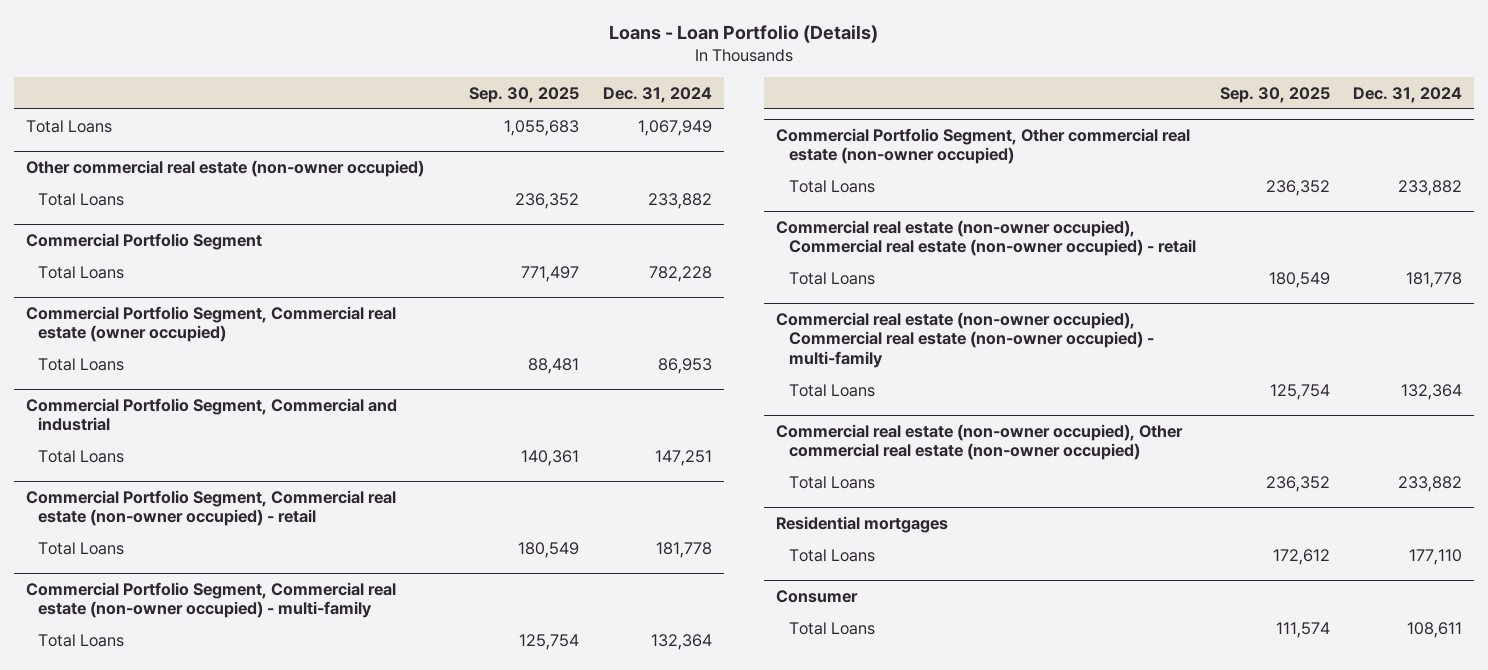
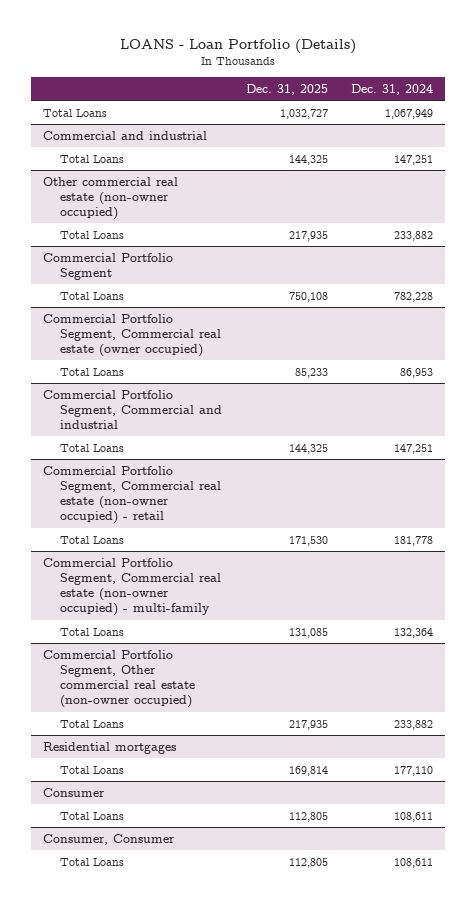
- Loans - Loan Portfolio (Details)
+ LOANS - Loan Portfolio (Details)
- | Sep. 30, 2025 | Dec. 31, 2024
+ | Dec. 31, 2025 | Dec. 31, 2024
+ Commercial and industrial
+ Total Loans | 144,325 | 147,251
- Commercial real estate (non-owner occupied), Commercial real estate (non-owner occupied) - retail
- Total Loans | 180,549 | 181,778
- Commercial real estate (non-owner occupied), Commercial real estate (non-owner occupied) - multi-family
- Total Loans | 125,754 | 132,364
- Commercial real estate (non-owner occupied), Other commercial real estate (non-owner occupied)
- Total Loans | 236,352 | 233,882
+ Consumer, Consumer
+ Total Loans | 112,805 | 108,611

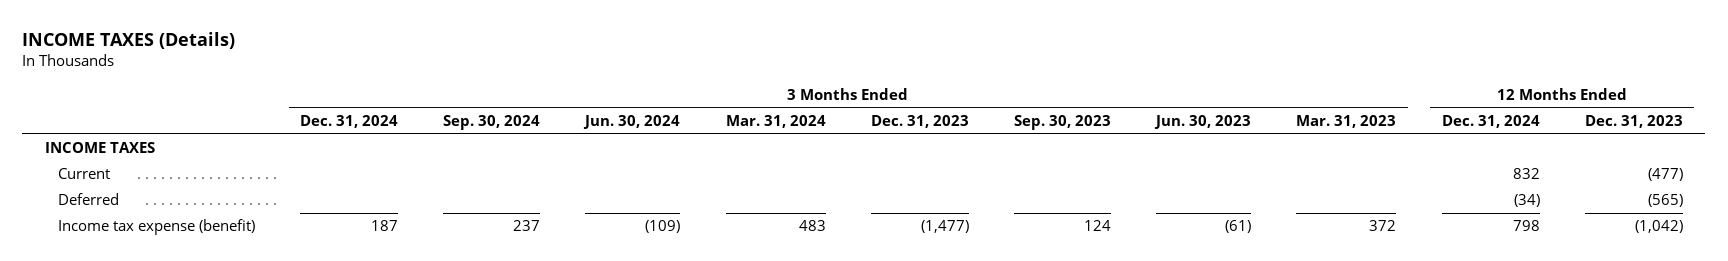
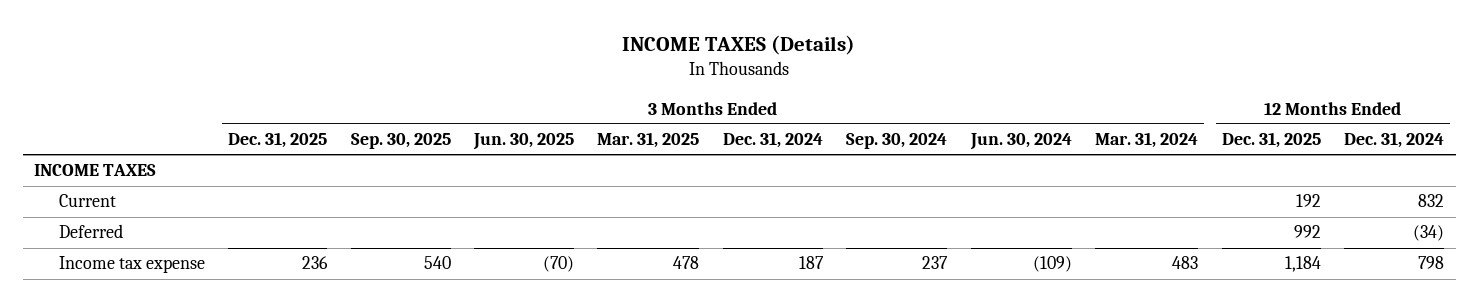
- | 3 Months Ended Dec. 31, 2024 | 3 Months Ended Sep. 30, 2024 | 3 Months Ended Jun. 30, 2024 | 3 Months Ended Mar. 31, 2024 | 3 Months Ended Dec. 31, 2023 | 3 Months Ended Sep. 30, 2023 | 3 Months Ended Jun. 30, 2023 | 3 Months Ended Mar. 31, 2023 | 12 Months Ended Dec. 31, 2024 | 12 Months Ended Dec. 31, 2023
+ | 3 Months Ended Dec. 31, 2025 | 3 Months Ended Sep. 30, 2025 | 3 Months Ended Jun. 30, 2025 | 3 Months Ended Mar. 31, 2025 | 3 Months Ended Dec. 31, 2024 | 3 Months Ended Sep. 30, 2024 | 3 Months Ended Jun. 30, 2024 | 3 Months Ended Mar. 31, 2024 | 12 Months Ended Dec. 31, 2025 | 12 Months Ended Dec. 31, 2024
- Income tax expense (benefit) | 187 | 237 | (109) | 483 | (1,477) | 124 | (61) | 372 | 798 | (1,042)
+ Income tax expense | 236 | 540 | (70) | 478 | 187 | 237 | (109) | 483 | 1,184 | 798

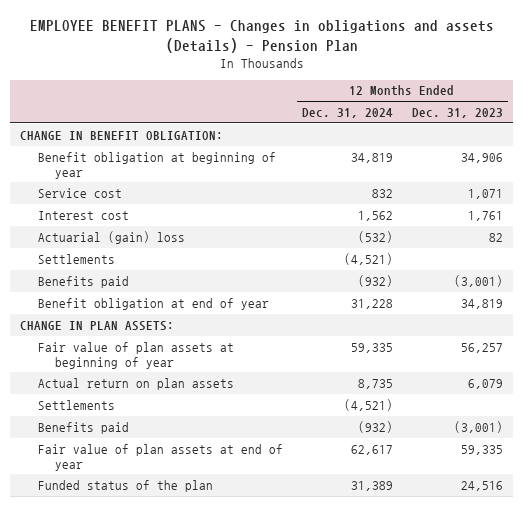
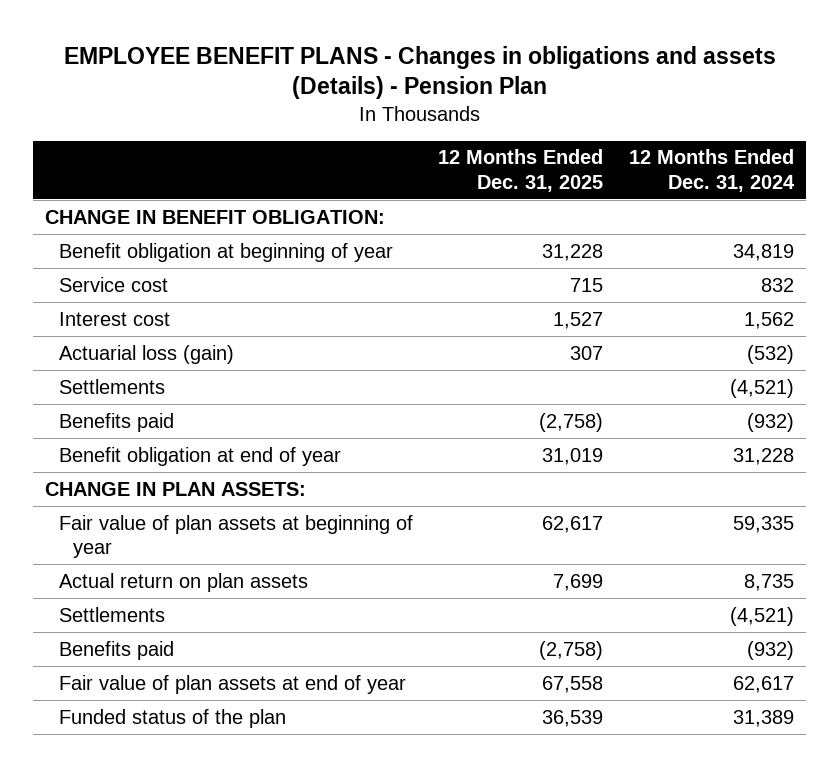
- | 12 Months Ended Dec. 31, 2024 | 12 Months Ended Dec. 31, 2023
+ | 12 Months Ended Dec. 31, 2025 | 12 Months Ended Dec. 31, 2024
- Actuarial (gain) loss | (532) | 82
+ Actuarial loss (gain) | 307 | (532)

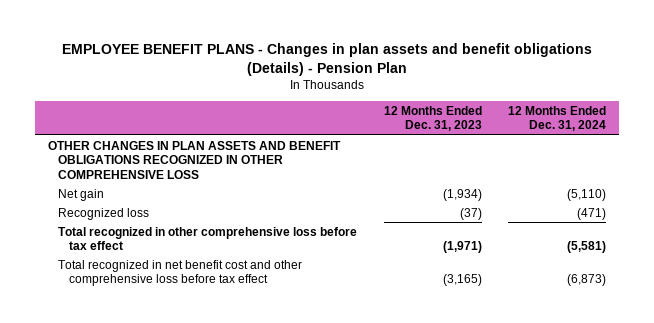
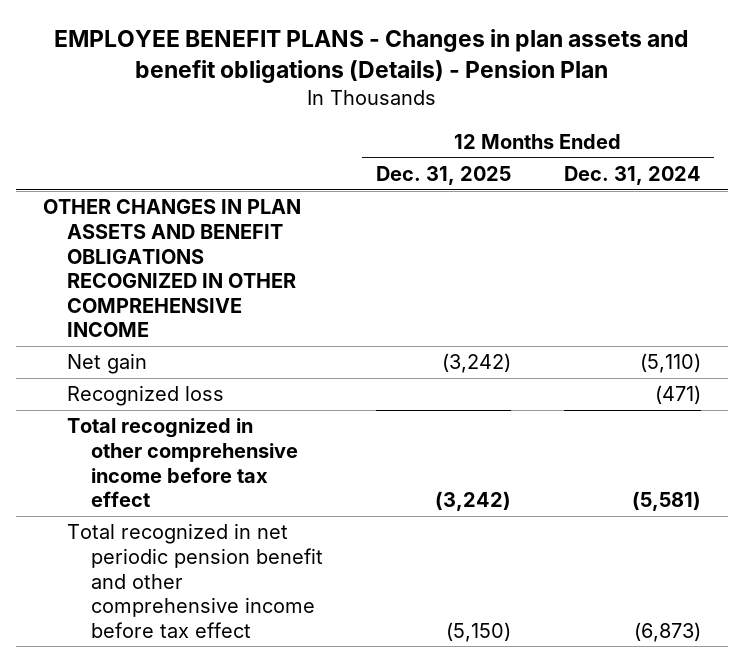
- | 12 Months Ended Dec. 31, 2023 | 12 Months Ended Dec. 31, 2024
+ | 12 Months Ended Dec. 31, 2025 | 12 Months Ended Dec. 31, 2024
- OTHER CHANGES IN PLAN ASSETS AND BENEFIT OBLIGATIONS RECOGNIZED IN OTHER COMPREHENSIVE LOSS
+ OTHER CHANGES IN PLAN ASSETS AND BENEFIT OBLIGATIONS RECOGNIZED IN OTHER COMPREHENSIVE INCOME
- Total recognized in other comprehensive loss before tax effect | (1,971) | (5,581)
- Total recognized in net benefit cost and other comprehensive loss before tax effect | (3,165) | (6,873)
+ Total recognized in other comprehensive income before tax effect | (3,242) | (5,581)
+ Total recognized in net periodic pension benefit and other comprehensive income before tax effect | (5,150) | (6,873)

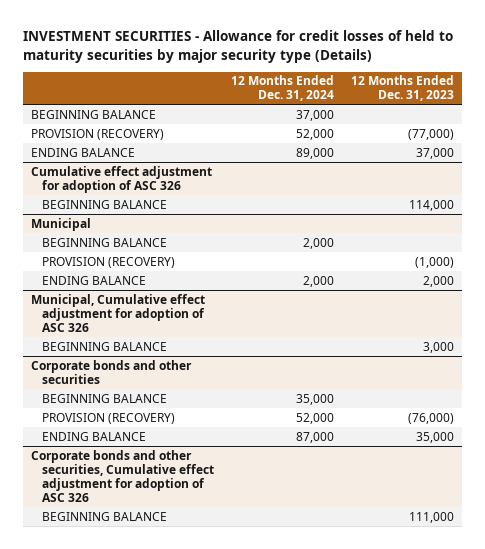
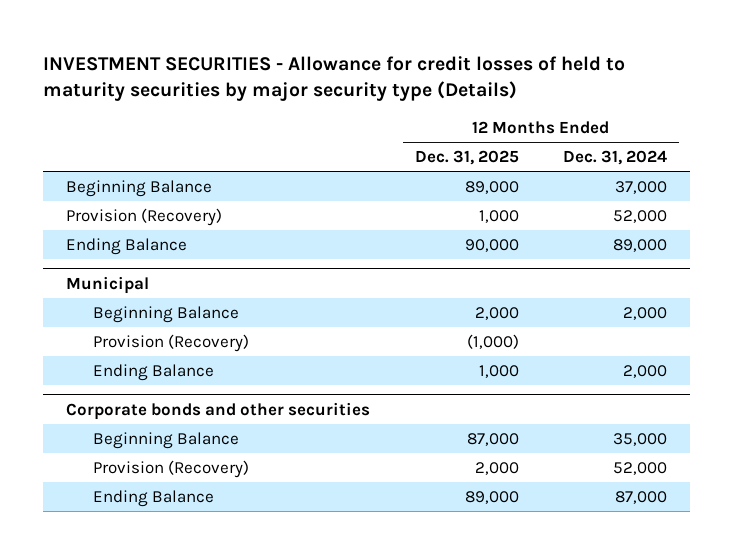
- | 12 Months Ended Dec. 31, 2024 | 12 Months Ended Dec. 31, 2023
+ | 12 Months Ended Dec. 31, 2025 | 12 Months Ended Dec. 31, 2024
- BEGINNING BALANCE | 37,000 |
- PROVISION (RECOVERY) | 52,000 | (77,000)
- ENDING BALANCE | 89,000 | 37,000
- Cumulative effect adjustment for adoption of ASC 326
- BEGINNING BALANCE | | 114,000
+ Beginning Balance | 89,000 | 37,000
+ Provision (Recovery) | 1,000 | 52,000
+ Ending Balance | 90,000 | 89,000
@ Municipal
- BEGINNING BALANCE | 2,000 |
- PROVISION (RECOVERY) | | (1,000)
- ENDING BALANCE | 2,000 | 2,000
- Municipal, Cumulative effect adjustment for adoption of ASC 326
- BEGINNING BALANCE | | 3,000
@ Municipal
+ Beginning Balance | 2,000 | 2,000
+ Provision (Recovery) | (1,000) |
+ Ending Balance | 1,000 | 2,000
@ Corporate bonds and other securities
- BEGINNING BALANCE | 35,000 |
- PROVISION (RECOVERY) | 52,000 | (76,000)
- ENDING BALANCE | 87,000 | 35,000
- Corporate bonds and other securities, Cumulative effect adjustment for adoption of ASC 326
- BEGINNING BALANCE | | 111,000
@ Corporate bonds and other securities
+ Beginning Balance | 87,000 | 35,000
+ Provision (Recovery) | 2,000 | 52,000
+ Ending Balance | 89,000 | 87,000

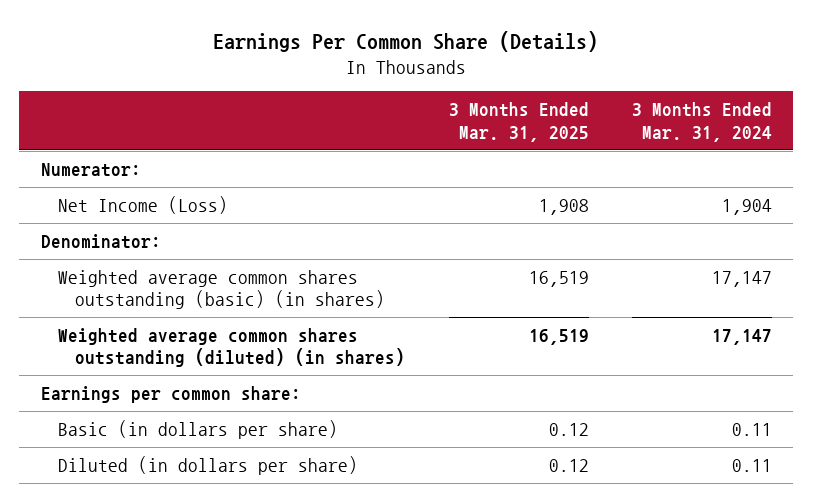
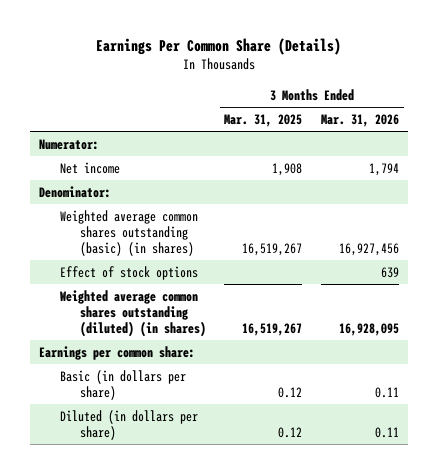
- | 3 Months Ended Mar. 31, 2025 | 3 Months Ended Mar. 31, 2024
+ | 3 Months Ended Mar. 31, 2025 | 3 Months Ended Mar. 31, 2026
- Net Income (Loss) | 1,908 | 1,904
+ Net income | 1,908 | 1,794
- Weighted average common shares outstanding (basic) (in shares) | 16,519 | 17,147
- Weighted average common shares outstanding (diluted) (in shares) | 16,519 | 17,147
+ Weighted average common shares outstanding (basic) (in shares) | 16,519,267 | 16,927,456
+ Effect of stock options | | 639
+ Weighted average common shares outstanding (diluted) (in shares) | 16,519,267 | 16,928,095

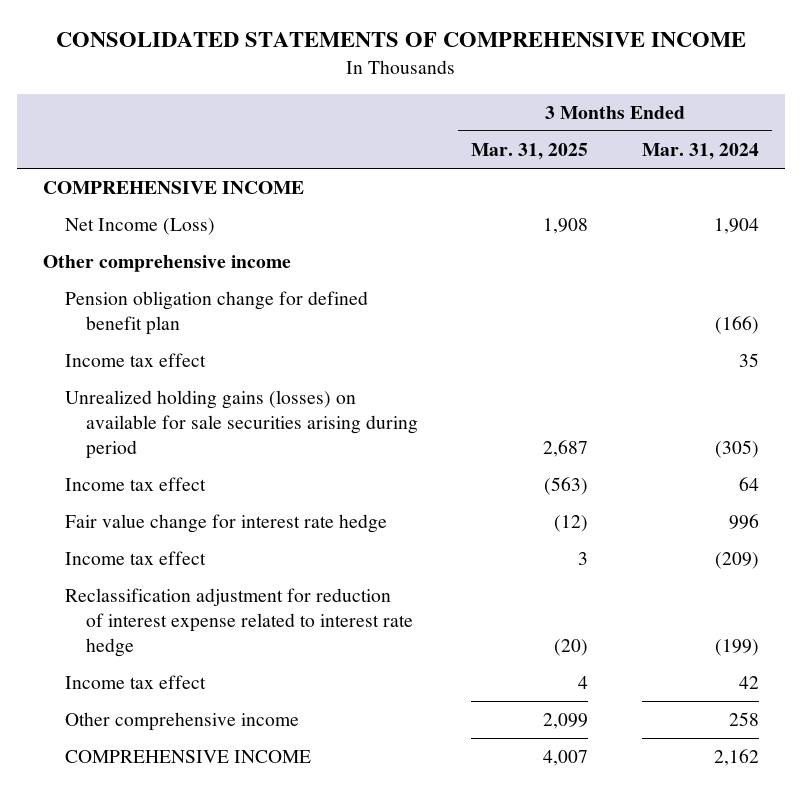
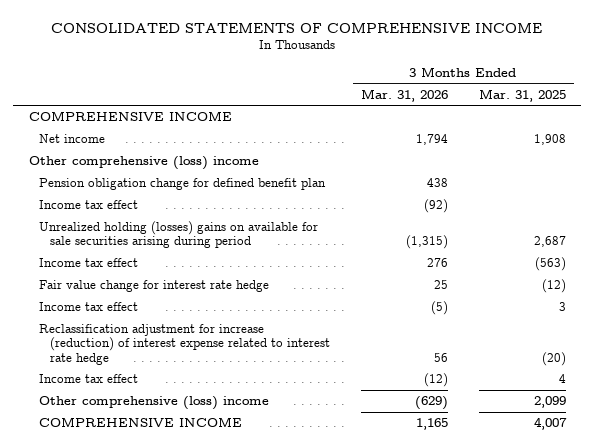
- | 3 Months Ended Mar. 31, 2025 | 3 Months Ended Mar. 31, 2024
+ | 3 Months Ended Mar. 31, 2026 | 3 Months Ended Mar. 31, 2025
- Net Income (Loss) | 1,908 | 1,904
- Other comprehensive income
+ Net income | 1,794 | 1,908
+ Other comprehensive (loss) income
- Unrealized holding gains (losses) on available for sale securities arising during period | 2,687 | (305)
+ Unrealized holding (losses) gains on available for sale securities arising during period | (1,315) | 2,687
- Reclassification adjustment for reduction of interest expense related to interest rate hedge | (20) | (199)
+ Reclassification adjustment for increase (reduction) of interest expense related to interest rate hedge | 56 | (20)
- Other comprehensive income | 2,099 | 258
+ Other comprehensive (loss) income | (629) | 2,099

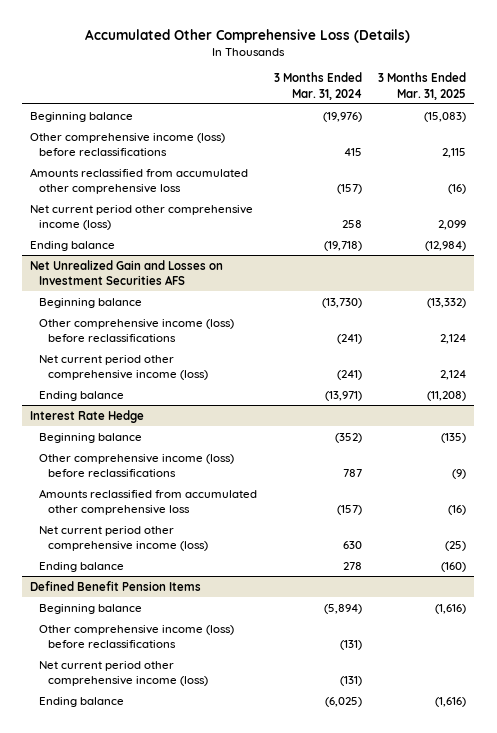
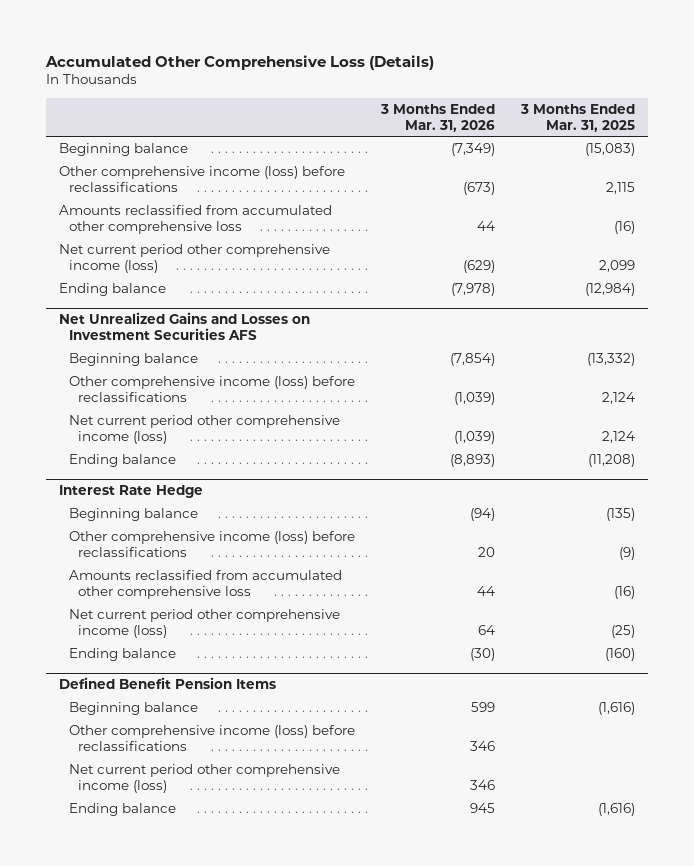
- | 3 Months Ended Mar. 31, 2024 | 3 Months Ended Mar. 31, 2025
+ | 3 Months Ended Mar. 31, 2026 | 3 Months Ended Mar. 31, 2025
- Net Unrealized Gain and Losses on Investment Securities AFS
+ Net Unrealized Gains and Losses on Investment Securities AFS

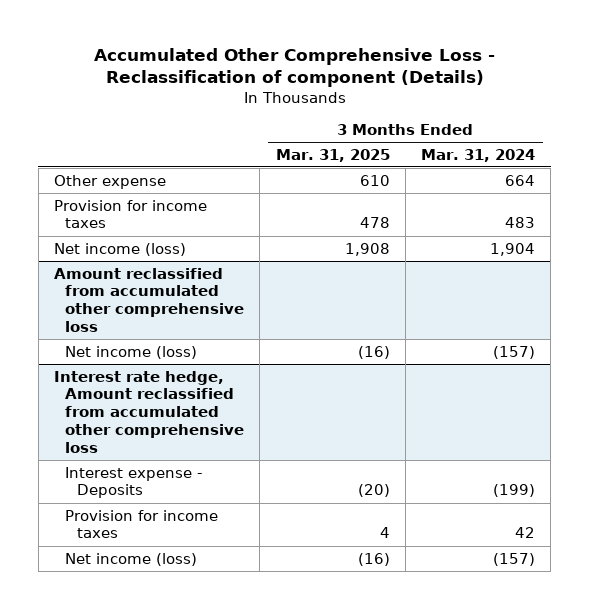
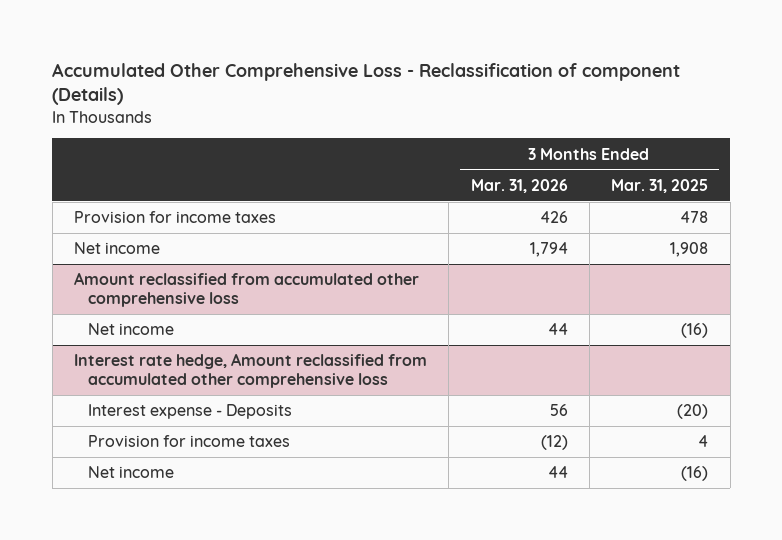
- | 3 Months Ended Mar. 31, 2025 | 3 Months Ended Mar. 31, 2024
+ | 3 Months Ended Mar. 31, 2026 | 3 Months Ended Mar. 31, 2025
- Other expense | 610 | 664
- Net income (loss) | 1,908 | 1,904
+ Net income | 1,794 | 1,908
@ Amount reclassified from accumulated other comprehensive loss
- Net income (loss) | (16) | (157)
+ Net income | 44 | (16)
@ Interest rate hedge, Amount reclassified from accumulated other comprehensive loss
- Net income (loss) | (16) | (157)
+ Net income | 44 | (16)

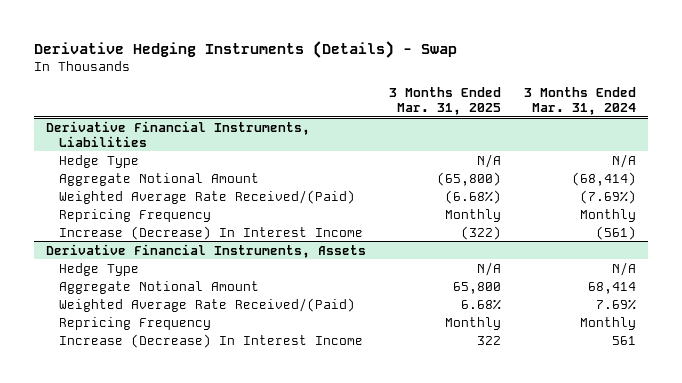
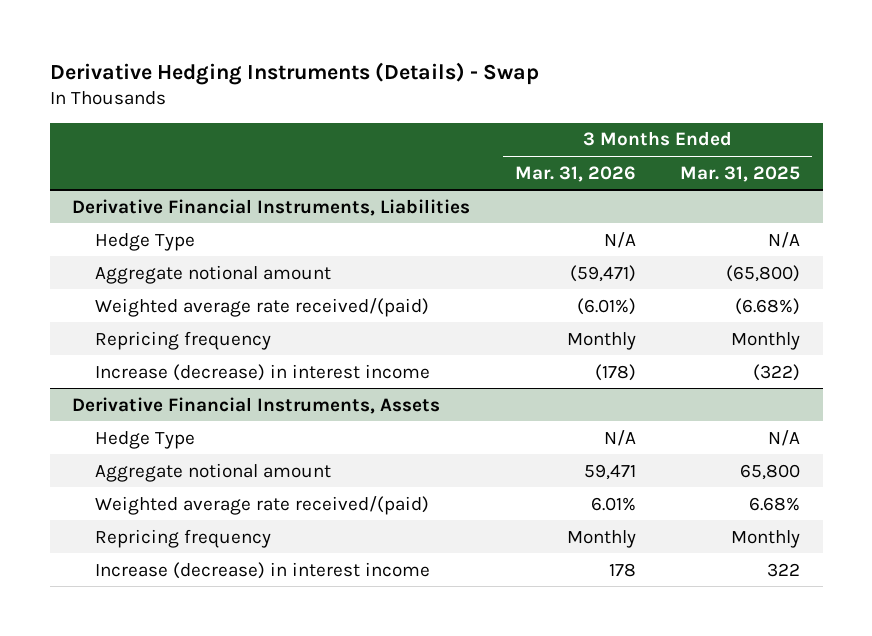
- | 3 Months Ended Mar. 31, 2025 | 3 Months Ended Mar. 31, 2024
+ | 3 Months Ended Mar. 31, 2026 | 3 Months Ended Mar. 31, 2025
@ Derivative Financial Instruments, Liabilities
- Aggregate Notional Amount | (65,800) | (68,414)
- Weighted Average Rate Received/(Paid) | (6.68%) | (7.69%)
- Repricing Frequency | Monthly | Monthly
- Increase (Decrease) In Interest Income | (322) | (561)
+ Aggregate notional amount | (59,471) | (65,800)
+ Weighted average rate received/(paid) | (6.01%) | (6.68%)
+ Repricing frequency | Monthly | Monthly
+ Increase (decrease) in interest income | (178) | (322)
@ Derivative Financial Instruments, Assets
- Aggregate Notional Amount | 65,800 | 68,414
- Weighted Average Rate Received/(Paid) | 6.68% | 7.69%
- Repricing Frequency | Monthly | Monthly
- Increase (Decrease) In Interest Income | 322 | 561
+ Aggregate notional amount | 59,471 | 65,800
+ Weighted average rate received/(paid) | 6.01% | 6.68%
+ Repricing frequency | Monthly | Monthly
+ Increase (decrease) in interest income | 178 | 322

